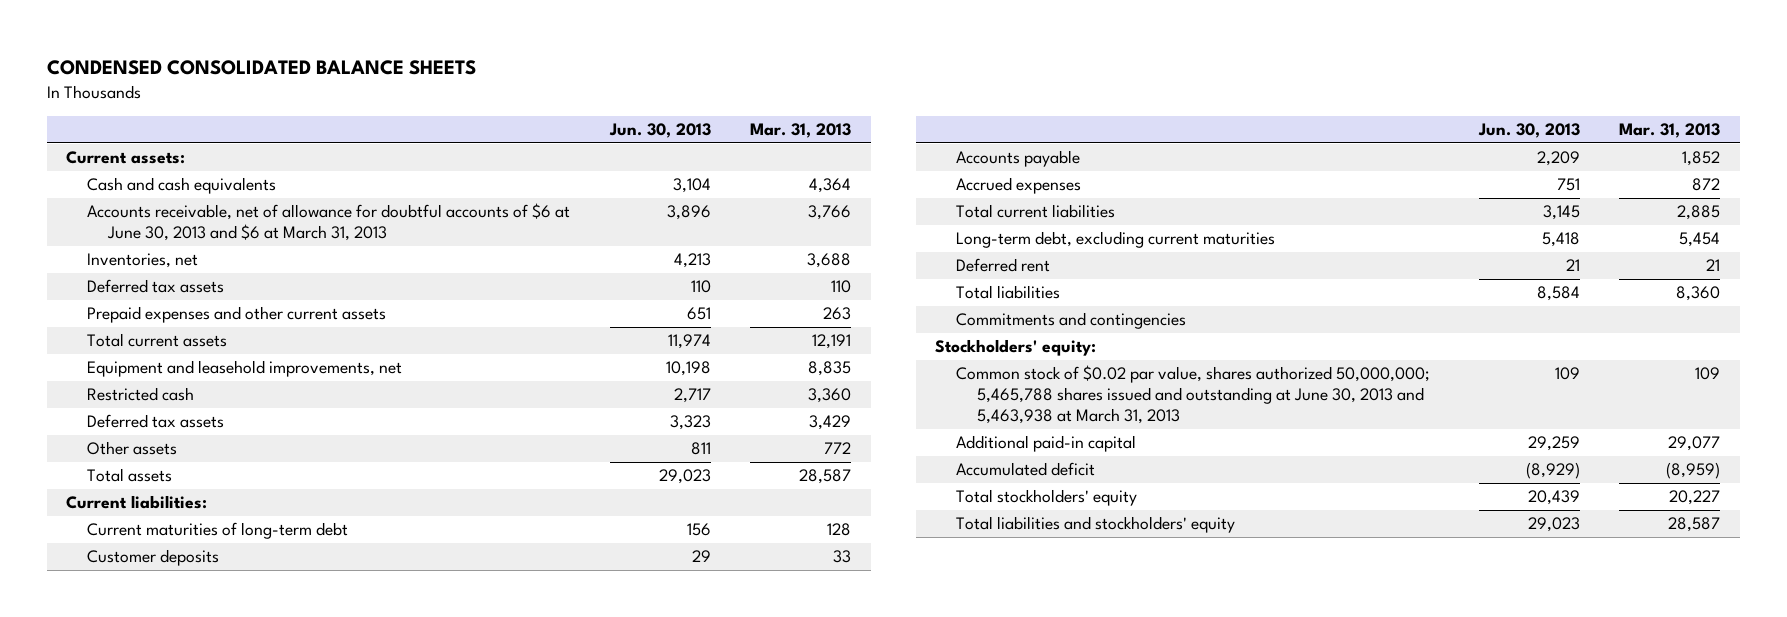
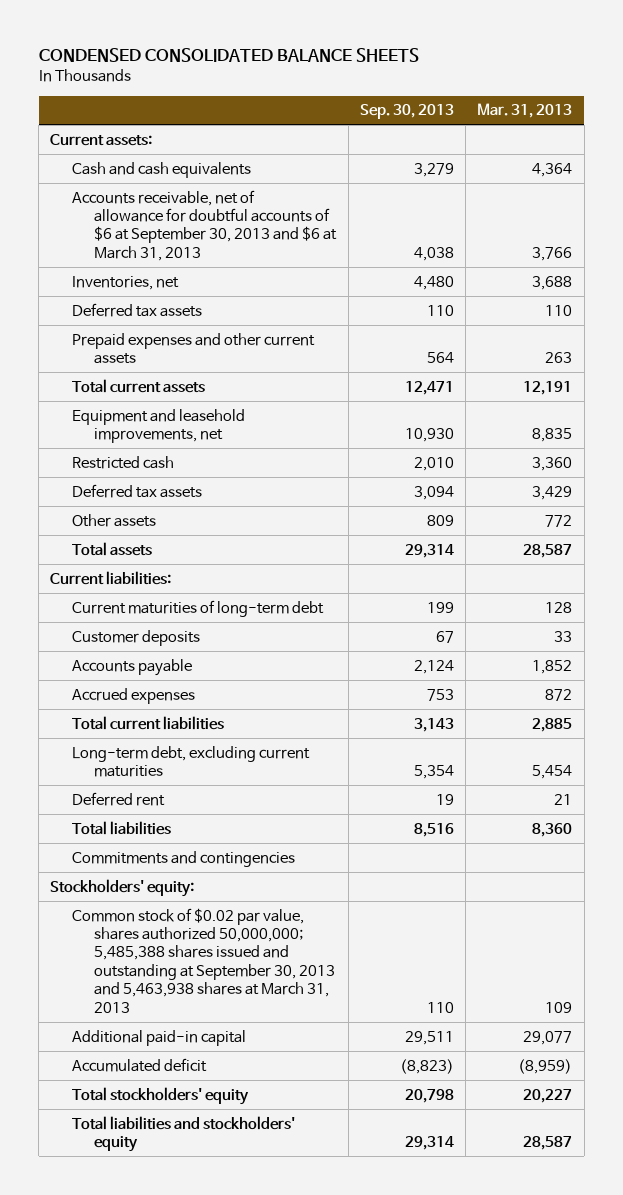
- | Jun. 30, 2013 | Mar. 31, 2013
+ | Sep. 30, 2013 | Mar. 31, 2013
- Accounts receivable, net of allowance for doubtful accounts of $6 at June 30, 2013 and $6 at March 31, 2013 | 3,896 | 3,766
+ Accounts receivable, net of allowance for doubtful accounts of $6 at September 30, 2013 and $6 at March 31, 2013 | 4,038 | 3,766
- Common stock of $0.02 par value, shares authorized 50,000,000; 5,465,788 shares issued and outstanding at June 30, 2013 and 5,463,938 at March 31, 2013 | 109 | 109
+ Common stock of $0.02 par value, shares authorized 50,000,000; 5,485,388 shares issued and outstanding at September 30, 2013 and 5,463,938 shares at March 31, 2013 | 110 | 109

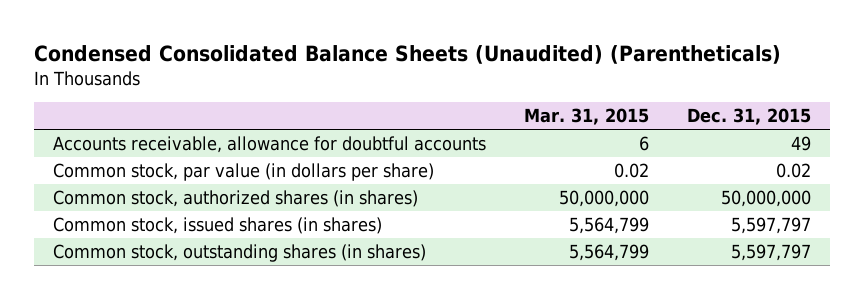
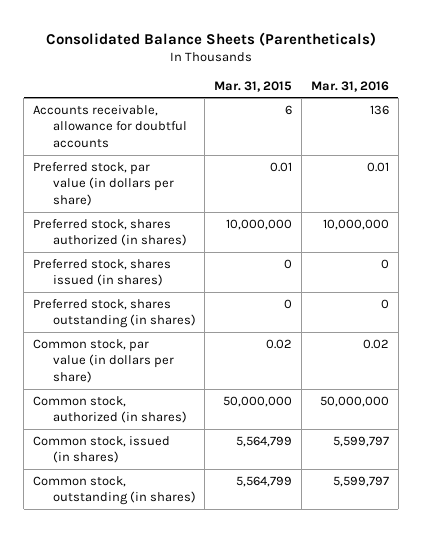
- Condensed Consolidated Balance Sheets (Unaudited) (Parentheticals)
+ Consolidated Balance Sheets (Parentheticals)
- | Mar. 31, 2015 | Dec. 31, 2015
+ | Mar. 31, 2015 | Mar. 31, 2016
+ Preferred stock, par value (in dollars per share) | 0.01 | 0.01
+ Preferred stock, shares authorized (in shares) | 10,000,000 | 10,000,000
+ Preferred stock, shares issued (in shares) | 0 | 0
+ Preferred stock, shares outstanding (in shares) | 0 | 0
- Common stock, authorized shares (in shares) | 50,000,000 | 50,000,000
- Common stock, issued shares (in shares) | 5,564,799 | 5,597,797
- Common stock, outstanding shares (in shares) | 5,564,799 | 5,597,797
+ Common stock, authorized (in shares) | 50,000,000 | 50,000,000
+ Common stock, issued (in shares) | 5,564,799 | 5,599,797
+ Common stock, outstanding (in shares) | 5,564,799 | 5,599,797

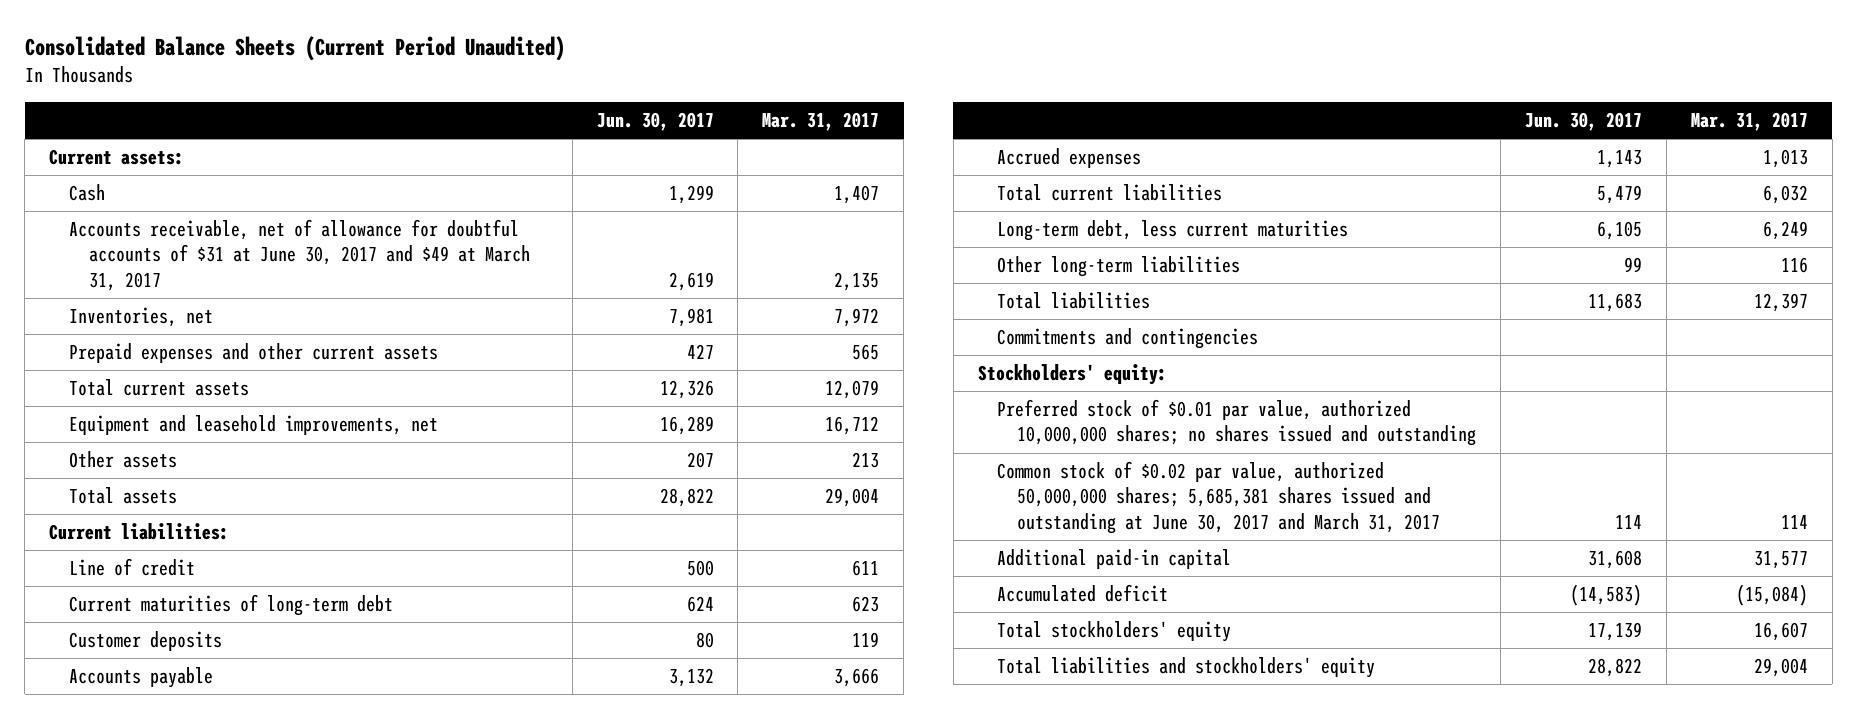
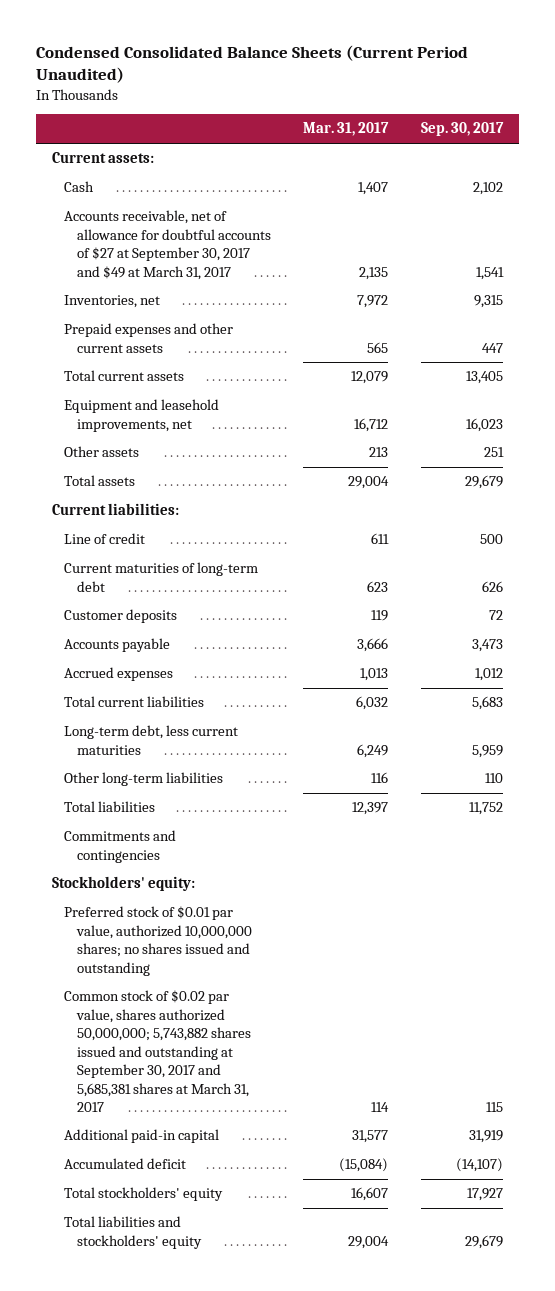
- Consolidated Balance Sheets (Current Period Unaudited)
+ Condensed Consolidated Balance Sheets (Current Period Unaudited)
- | Jun. 30, 2017 | Mar. 31, 2017
+ | Mar. 31, 2017 | Sep. 30, 2017
- Accounts receivable, net of allowance for doubtful accounts of $31 at June 30, 2017 and $49 at March 31, 2017 | 2,619 | 2,135
+ Accounts receivable, net of allowance for doubtful accounts of $27 at September 30, 2017 and $49 at March 31, 2017 | 2,135 | 1,541
- Common stock of $0.02 par value, authorized 50,000,000 shares; 5,685,381 shares issued and outstanding at June 30, 2017 and March 31, 2017 | 114 | 114
+ Common stock of $0.02 par value, shares authorized 50,000,000; 5,743,882 shares issued and outstanding at September 30, 2017 and 5,685,381 shares at March 31, 2017 | 114 | 115

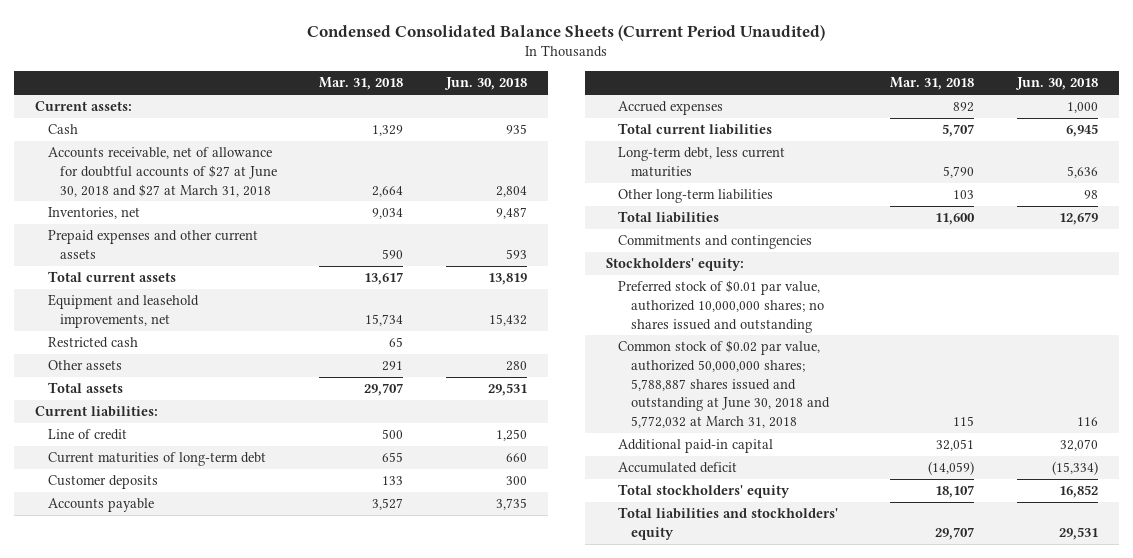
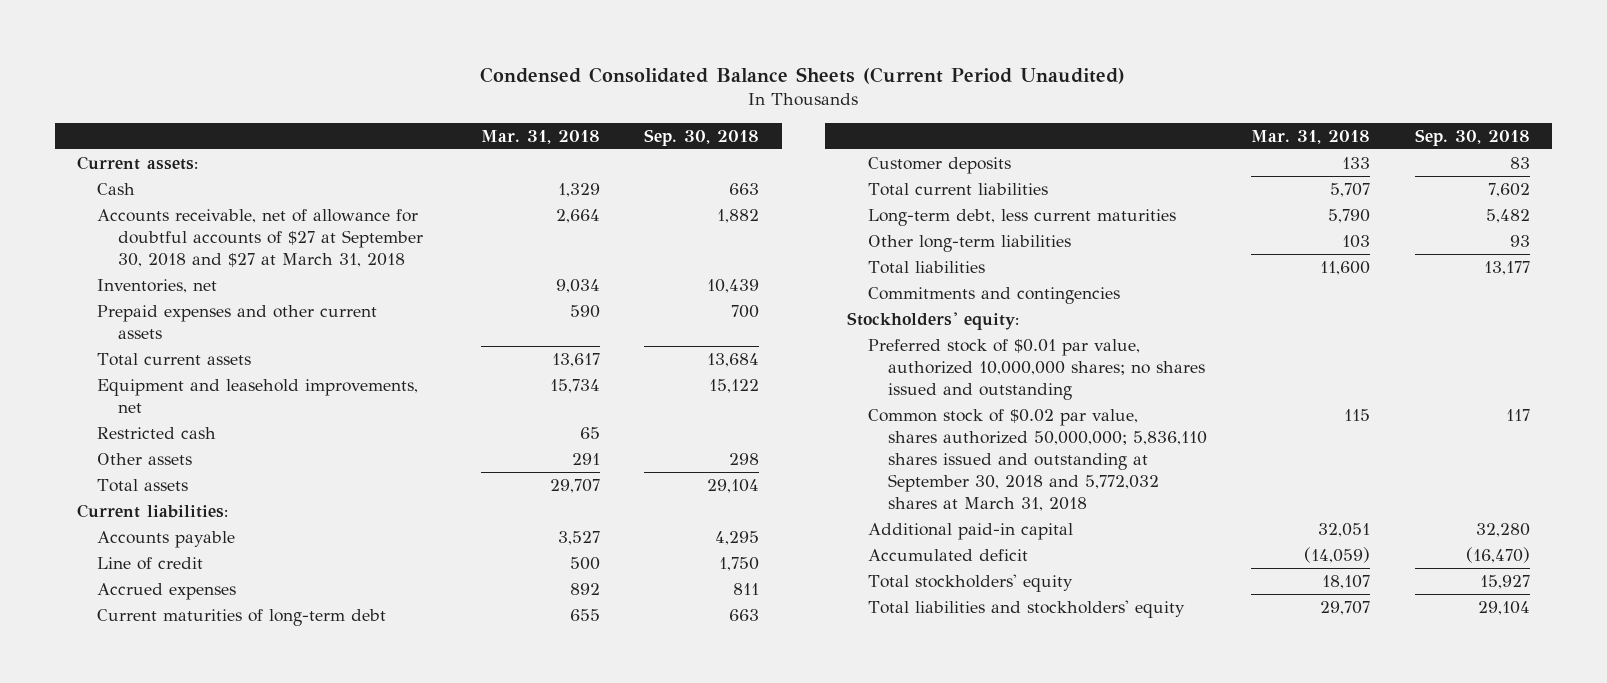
- | Mar. 31, 2018 | Jun. 30, 2018
+ | Mar. 31, 2018 | Sep. 30, 2018
- Accounts receivable, net of allowance for doubtful accounts of $27 at June 30, 2018 and $27 at March 31, 2018 | 2,664 | 2,804
+ Accounts receivable, net of allowance for doubtful accounts of $27 at September 30, 2018 and $27 at March 31, 2018 | 2,664 | 1,882
moved up: Accounts payable | 3,527 | 4,295
moved up: Accrued expenses | 892 | 811
- Common stock of $0.02 par value, authorized 50,000,000 shares; 5,788,887 shares issued and outstanding at June 30, 2018 and 5,772,032 at March 31, 2018 | 115 | 116
+ Common stock of $0.02 par value, shares authorized 50,000,000; 5,836,110 shares issued and outstanding at September 30, 2018 and 5,772,032 shares at March 31, 2018 | 115 | 117

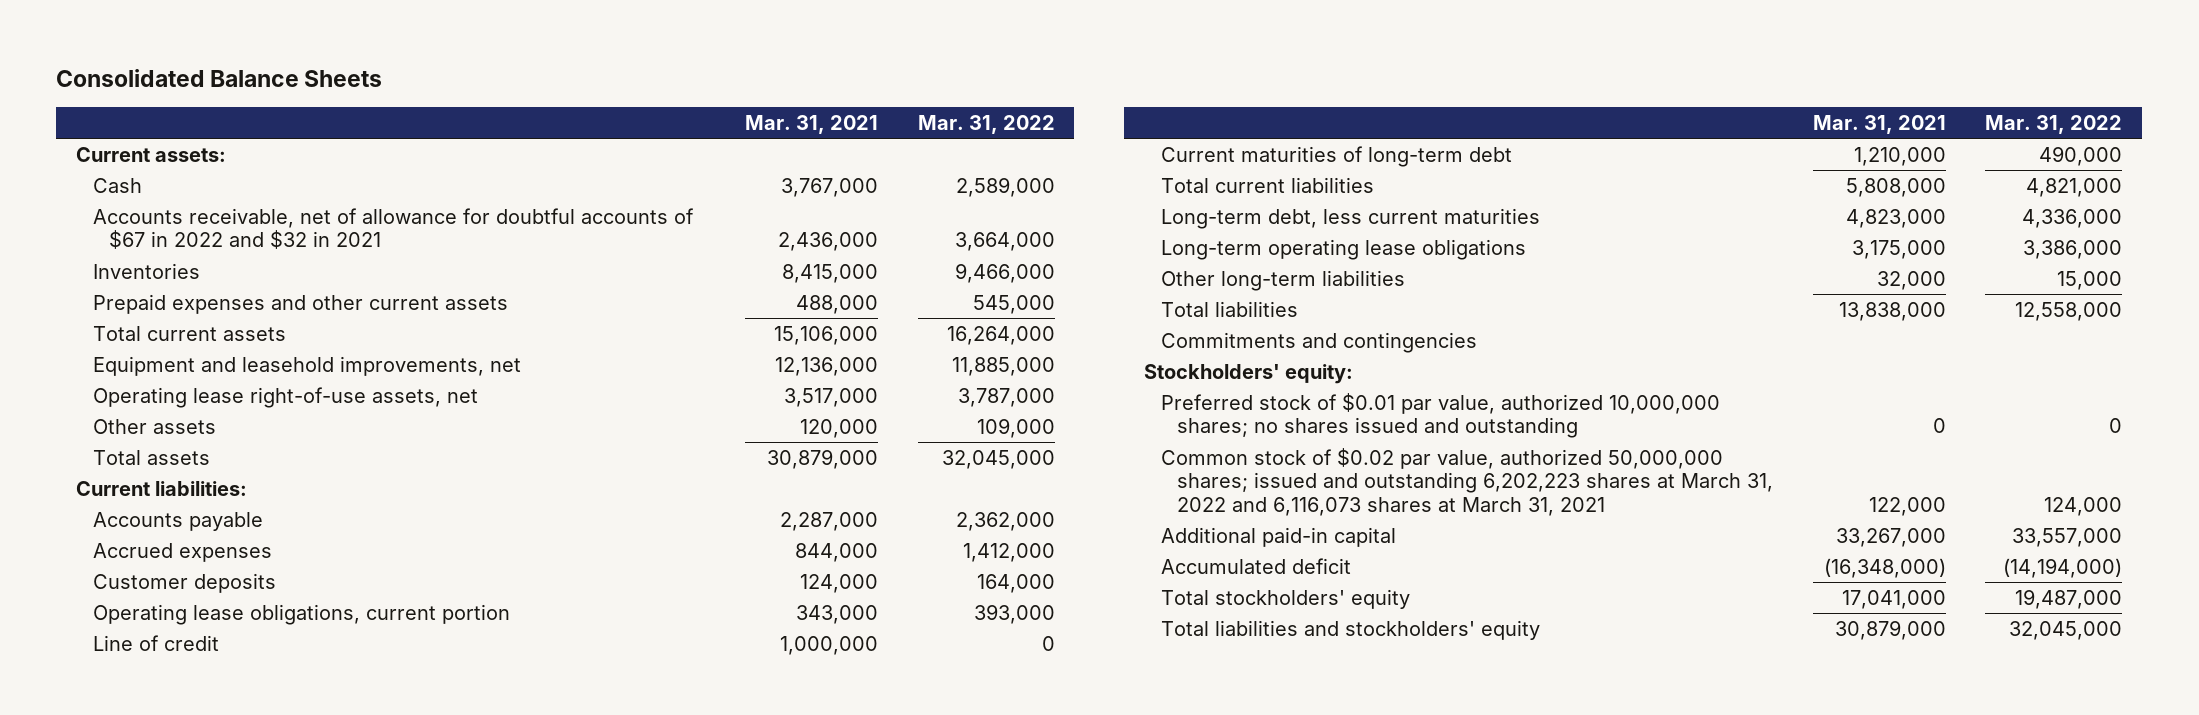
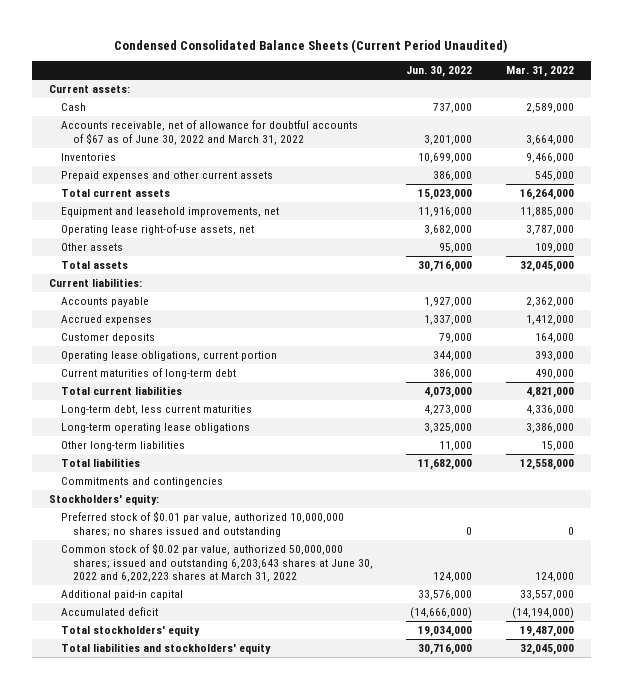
- Consolidated Balance Sheets
+ Condensed Consolidated Balance Sheets (Current Period Unaudited)
- | Mar. 31, 2021 | Mar. 31, 2022
+ | Jun. 30, 2022 | Mar. 31, 2022
- Accounts receivable, net of allowance for doubtful accounts of $67 in 2022 and $32 in 2021 | 2,436,000 | 3,664,000
+ Accounts receivable, net of allowance for doubtful accounts of $67 as of June 30, 2022 and March 31, 2022 | 3,201,000 | 3,664,000
- Line of credit | 1,000,000 | 0
- Common stock of $0.02 par value, authorized 50,000,000 shares; issued and outstanding 6,202,223 shares at March 31, 2022 and 6,116,073 shares at March 31, 2021 | 122,000 | 124,000
+ Common stock of $0.02 par value, authorized 50,000,000 shares; issued and outstanding 6,203,643 shares at June 30, 2022 and 6,202,223 shares at March 31, 2022 | 124,000 | 124,000

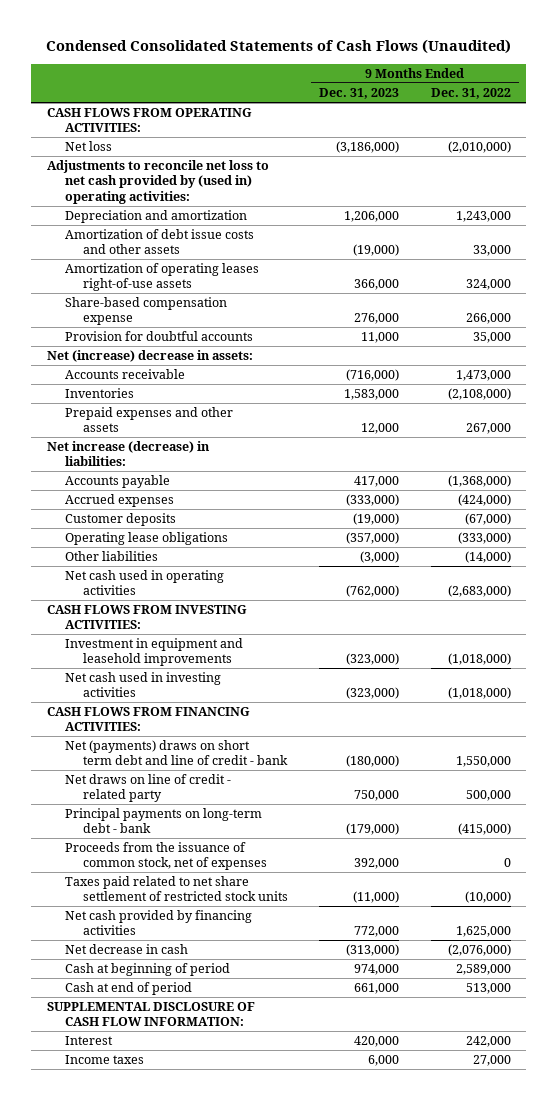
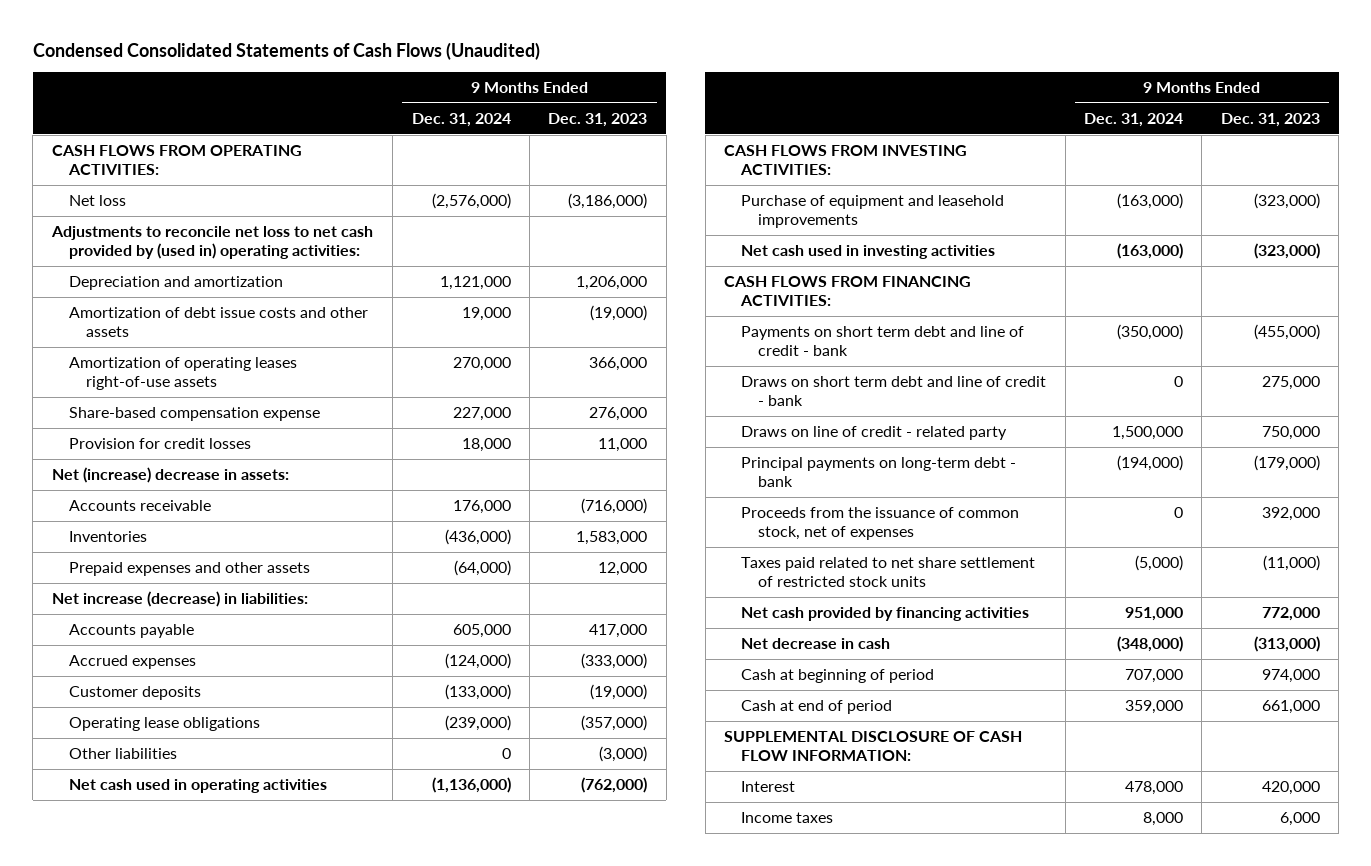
- | 9 Months Ended Dec. 31, 2023 | 9 Months Ended Dec. 31, 2022
+ | 9 Months Ended Dec. 31, 2024 | 9 Months Ended Dec. 31, 2023
- Provision for doubtful accounts | 11,000 | 35,000
+ Provision for credit losses | 18,000 | 11,000
- Investment in equipment and leasehold improvements | (323,000) | (1,018,000)
+ Purchase of equipment and leasehold improvements | (163,000) | (323,000)
- Net (payments) draws on short term debt and line of credit - bank | (180,000) | 1,550,000
- Net draws on line of credit - related party | 750,000 | 500,000
+ Payments on short term debt and line of credit - bank | (350,000) | (455,000)
+ Draws on short term debt and line of credit - bank | 0 | 275,000
+ Draws on line of credit - related party | 1,500,000 | 750,000

